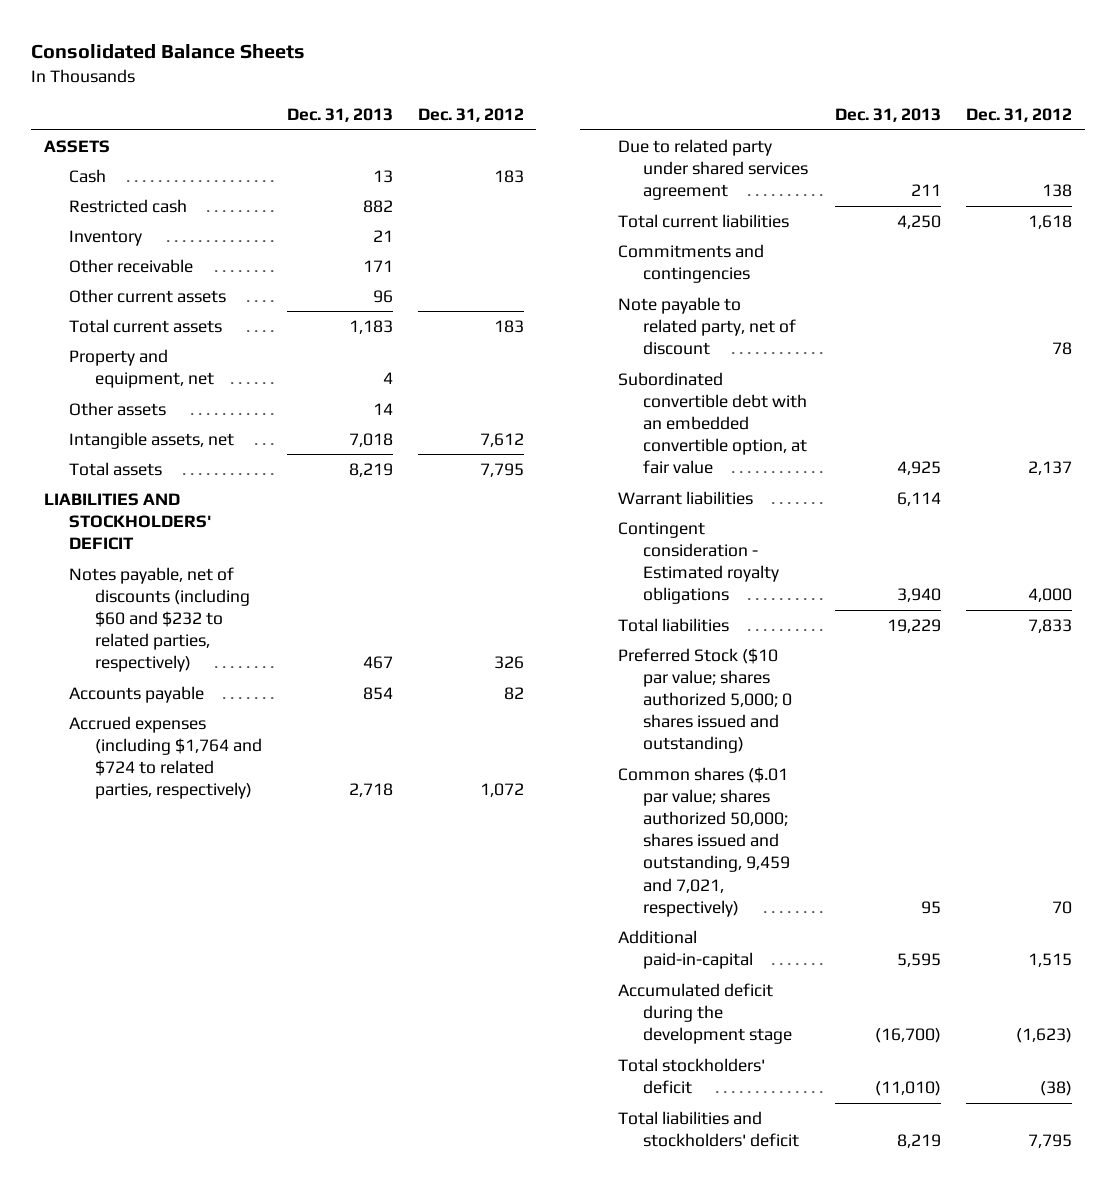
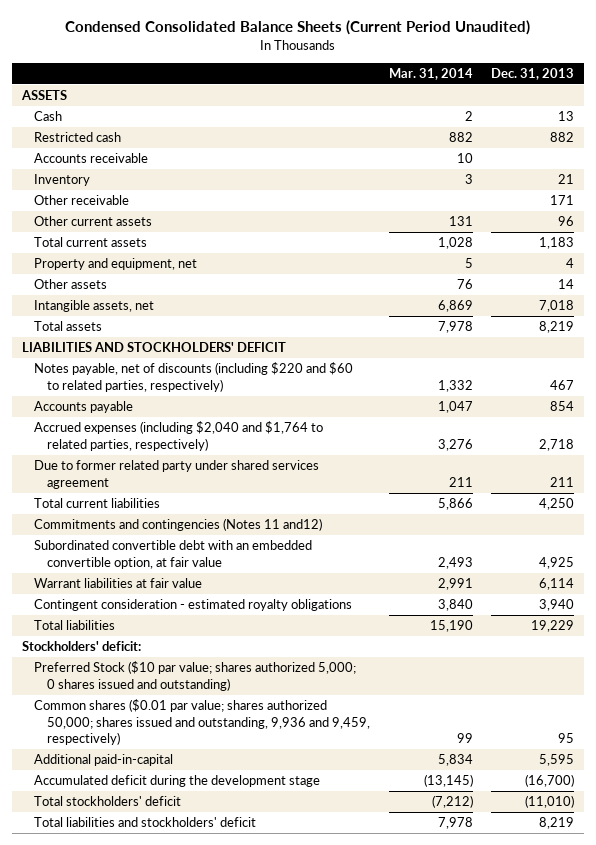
- Consolidated Balance Sheets
+ Condensed Consolidated Balance Sheets (Current Period Unaudited)
- | Dec. 31, 2013 | Dec. 31, 2012
+ | Mar. 31, 2014 | Dec. 31, 2013
+ Accounts receivable | 10 |
- Notes payable, net of discounts (including $60 and $232 to related parties, respectively) | 467 | 326
+ Notes payable, net of discounts (including $220 and $60 to related parties, respectively) | 1,332 | 467
- Accrued expenses (including $1,764 and $724 to related parties, respectively) | 2,718 | 1,072
- Due to related party under shared services agreement | 211 | 138
+ Accrued expenses (including $2,040 and $1,764 to related parties, respectively) | 3,276 | 2,718
+ Due to former related party under shared services agreement | 211 | 211
- Commitments and contingencies
- Note payable to related party, net of discount | | 78
+ Commitments and contingencies (Notes 11 and12)
- Warrant liabilities | 6,114 |
- Contingent consideration - Estimated royalty obligations | 3,940 | 4,000
+ Warrant liabilities at fair value | 2,991 | 6,114
+ Contingent consideration - estimated royalty obligations | 3,840 | 3,940
+ Stockholders' deficit:
- Common shares ($.01 par value; shares authorized 50,000; shares issued and outstanding, 9,459 and 7,021, respectively) | 95 | 70
+ Common shares ($0.01 par value; shares authorized 50,000; shares issued and outstanding, 9,936 and 9,459, respectively) | 99 | 95

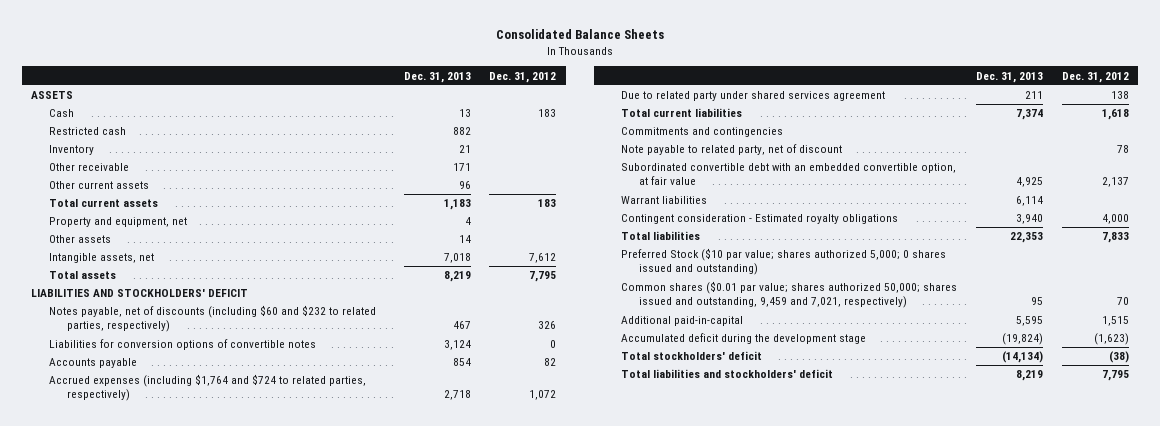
- Condensed Consolidated Balance Sheets (Current Period Unaudited)
+ Consolidated Balance Sheets
- | Mar. 31, 2014 | Dec. 31, 2013
+ | Dec. 31, 2013 | Dec. 31, 2012
- Accounts receivable | 10 |
- Notes payable, net of discounts (including $220 and $60 to related parties, respectively) | 1,332 | 467
+ Notes payable, net of discounts (including $60 and $232 to related parties, respectively) | 467 | 326
+ Liabilities for conversion options of convertible notes | 3,124 | 0
- Accrued expenses (including $2,040 and $1,764 to related parties, respectively) | 3,276 | 2,718
- Due to former related party under shared services agreement | 211 | 211
- Total current liabilities | 5,866 | 4,250
- Commitments and contingencies (Notes 11 and12)
+ Accrued expenses (including $1,764 and $724 to related parties, respectively) | 2,718 | 1,072
+ Due to related party under shared services agreement | 211 | 138
+ Total current liabilities | 7,374 | 1,618
+ Commitments and contingencies
+ Note payable to related party, net of discount | | 78
- Warrant liabilities at fair value | 2,991 | 6,114
- Contingent consideration - estimated royalty obligations | 3,840 | 3,940
- Total liabilities | 15,190 | 19,229
- Stockholders' deficit:
+ Warrant liabilities | 6,114 |
+ Contingent consideration - Estimated royalty obligations | 3,940 | 4,000
+ Total liabilities | 22,353 | 7,833
- Common shares ($0.01 par value; shares authorized 50,000; shares issued and outstanding, 9,936 and 9,459, respectively) | 99 | 95
+ Common shares ($0.01 par value; shares authorized 50,000; shares issued and outstanding, 9,459 and 7,021, respectively) | 95 | 70
- Accumulated deficit during the development stage | (13,145) | (16,700)
- Total stockholders' deficit | (7,212) | (11,010)
+ Accumulated deficit during the development stage | (19,824) | (1,623)
+ Total stockholders' deficit | (14,134) | (38)

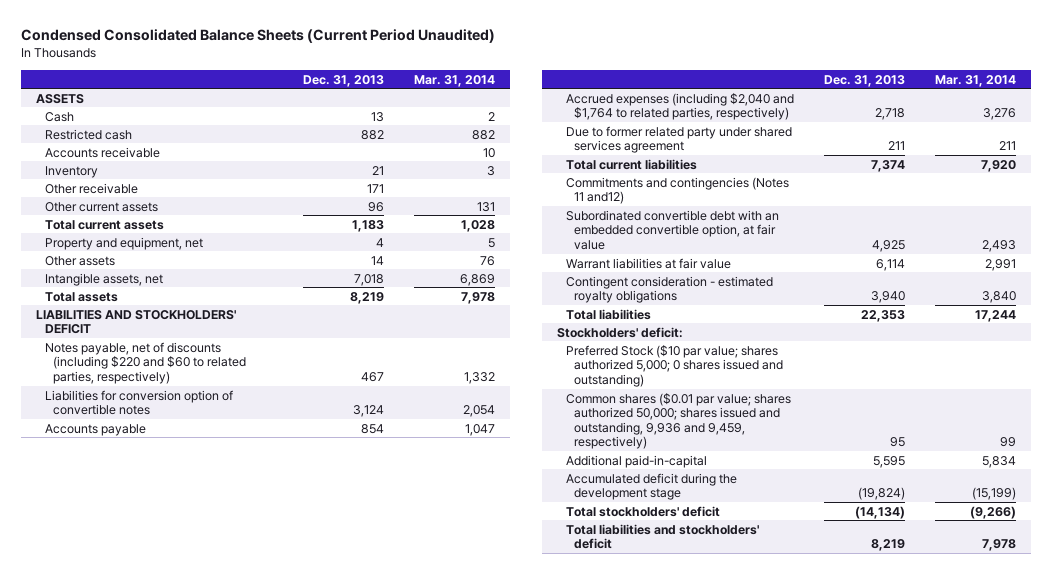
- Consolidated Balance Sheets
+ Condensed Consolidated Balance Sheets (Current Period Unaudited)
- | Dec. 31, 2013 | Dec. 31, 2012
+ | Dec. 31, 2013 | Mar. 31, 2014
+ Accounts receivable | | 10
- Notes payable, net of discounts (including $60 and $232 to related parties, respectively) | 467 | 326
- Liabilities for conversion options of convertible notes | 3,124 | 0
+ Notes payable, net of discounts (including $220 and $60 to related parties, respectively) | 467 | 1,332
+ Liabilities for conversion option of convertible notes | 3,124 | 2,054
- Accrued expenses (including $1,764 and $724 to related parties, respectively) | 2,718 | 1,072
- Due to related party under shared services agreement | 211 | 138
+ Accrued expenses (including $2,040 and $1,764 to related parties, respectively) | 2,718 | 3,276
+ Due to former related party under shared services agreement | 211 | 211
- Commitments and contingencies
- Note payable to related party, net of discount | | 78
+ Commitments and contingencies (Notes 11 and12)
- Warrant liabilities | 6,114 |
- Contingent consideration - Estimated royalty obligations | 3,940 | 4,000
+ Warrant liabilities at fair value | 6,114 | 2,991
+ Contingent consideration - estimated royalty obligations | 3,940 | 3,840
+ Stockholders' deficit:
- Common shares ($0.01 par value; shares authorized 50,000; shares issued and outstanding, 9,459 and 7,021, respectively) | 95 | 70
+ Common shares ($0.01 par value; shares authorized 50,000; shares issued and outstanding, 9,936 and 9,459, respectively) | 95 | 99

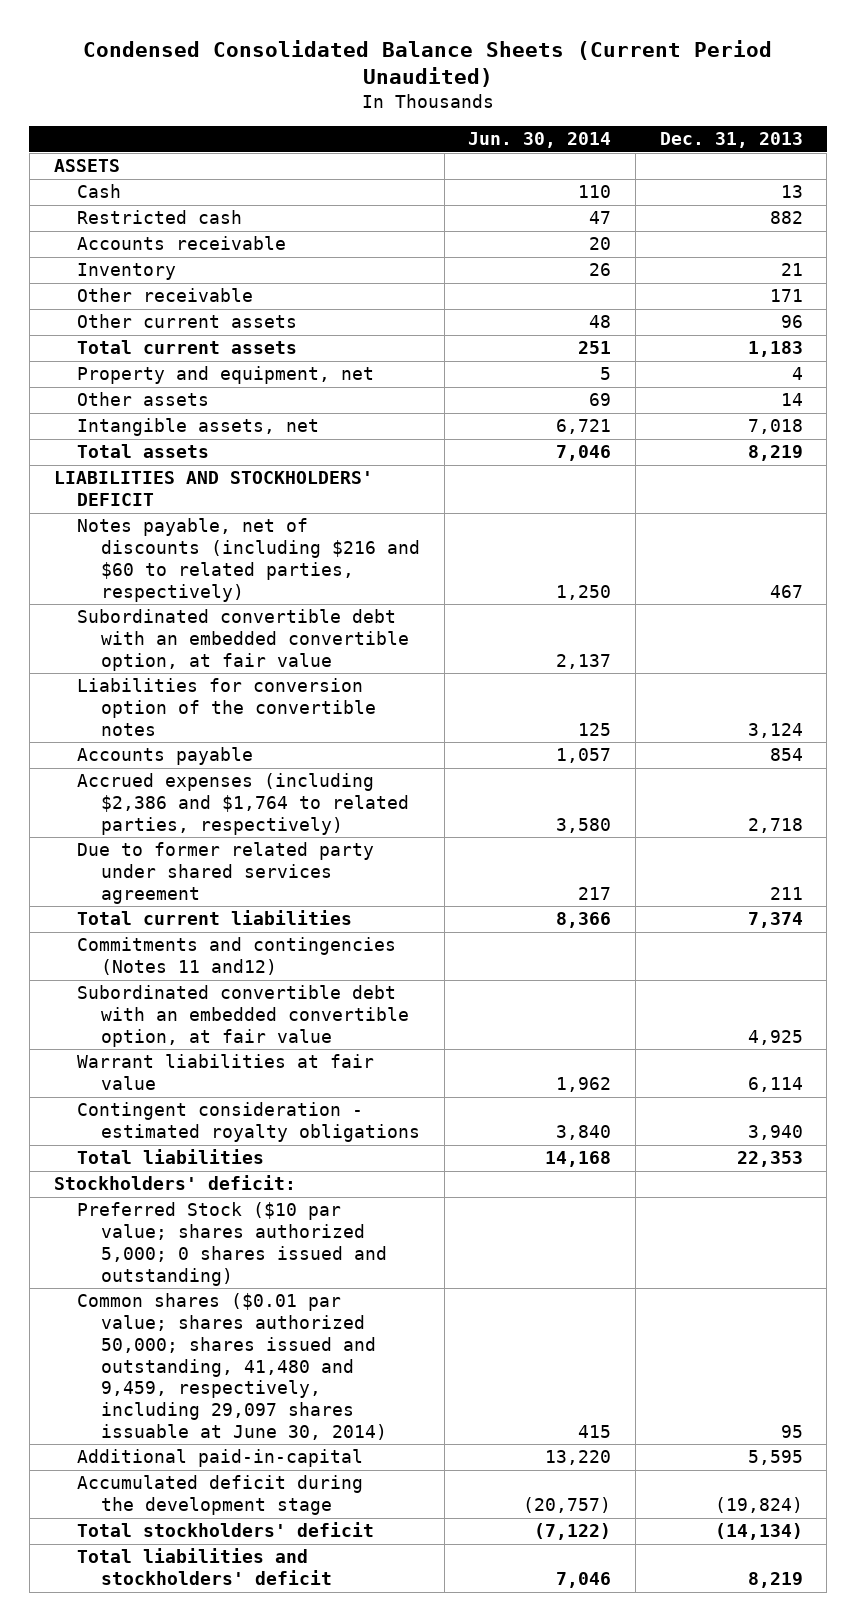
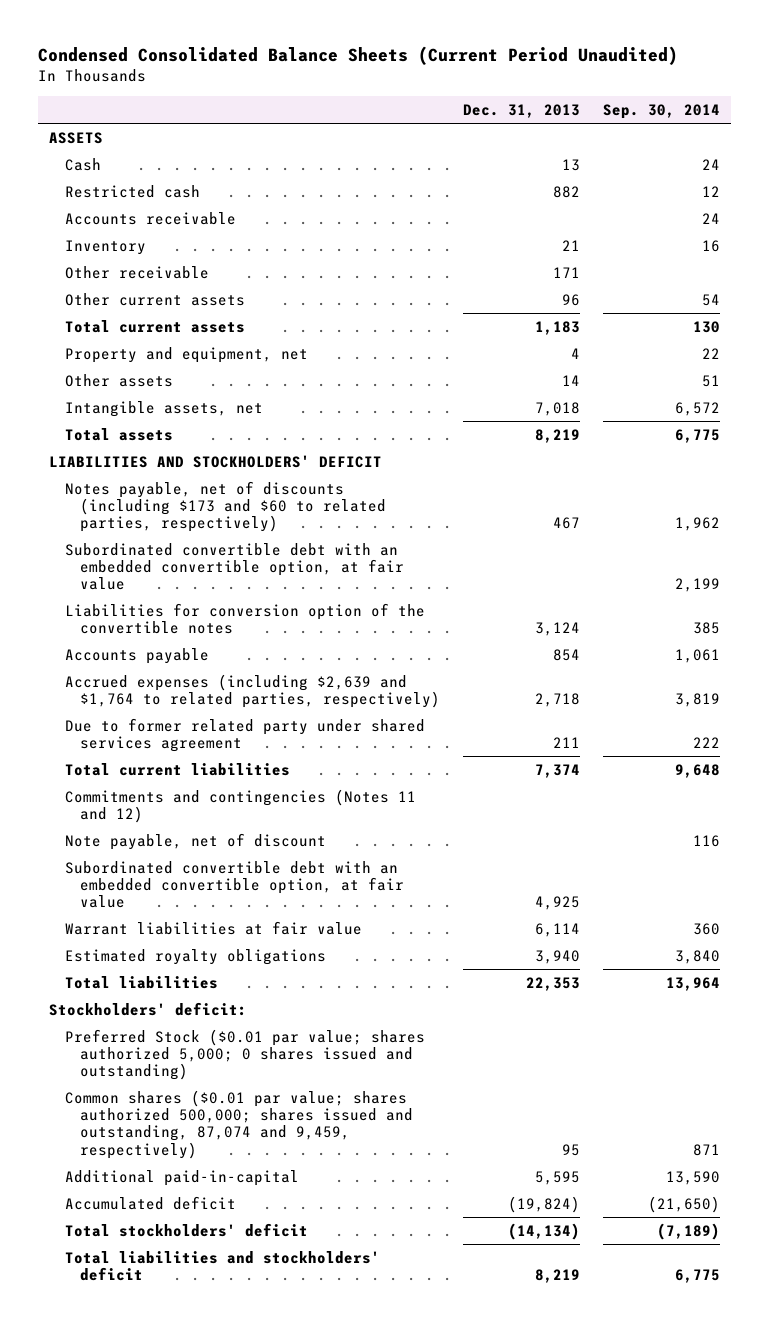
- | Jun. 30, 2014 | Dec. 31, 2013
+ | Dec. 31, 2013 | Sep. 30, 2014
- Notes payable, net of discounts (including $216 and $60 to related parties, respectively) | 1,250 | 467
+ Notes payable, net of discounts (including $173 and $60 to related parties, respectively) | 467 | 1,962
- Accrued expenses (including $2,386 and $1,764 to related parties, respectively) | 3,580 | 2,718
+ Accrued expenses (including $2,639 and $1,764 to related parties, respectively) | 2,718 | 3,819
- Commitments and contingencies (Notes 11 and12)
+ Commitments and contingencies (Notes 11 and 12)
+ Note payable, net of discount | | 116
- Contingent consideration - estimated royalty obligations | 3,840 | 3,940
+ Estimated royalty obligations | 3,940 | 3,840
- Preferred Stock ($10 par value; shares authorized 5,000; 0 shares issued and outstanding)
- Common shares ($0.01 par value; shares authorized 50,000; shares issued and outstanding, 41,480 and 9,459, respectively, including 29,097 shares issuable at June 30, 2014) | 415 | 95
+ Preferred Stock ($0.01 par value; shares authorized 5,000; 0 shares issued and outstanding)
+ Common shares ($0.01 par value; shares authorized 500,000; shares issued and outstanding, 87,074 and 9,459, respectively) | 95 | 871
- Accumulated deficit during the development stage | (20,757) | (19,824)
+ Accumulated deficit | (19,824) | (21,650)

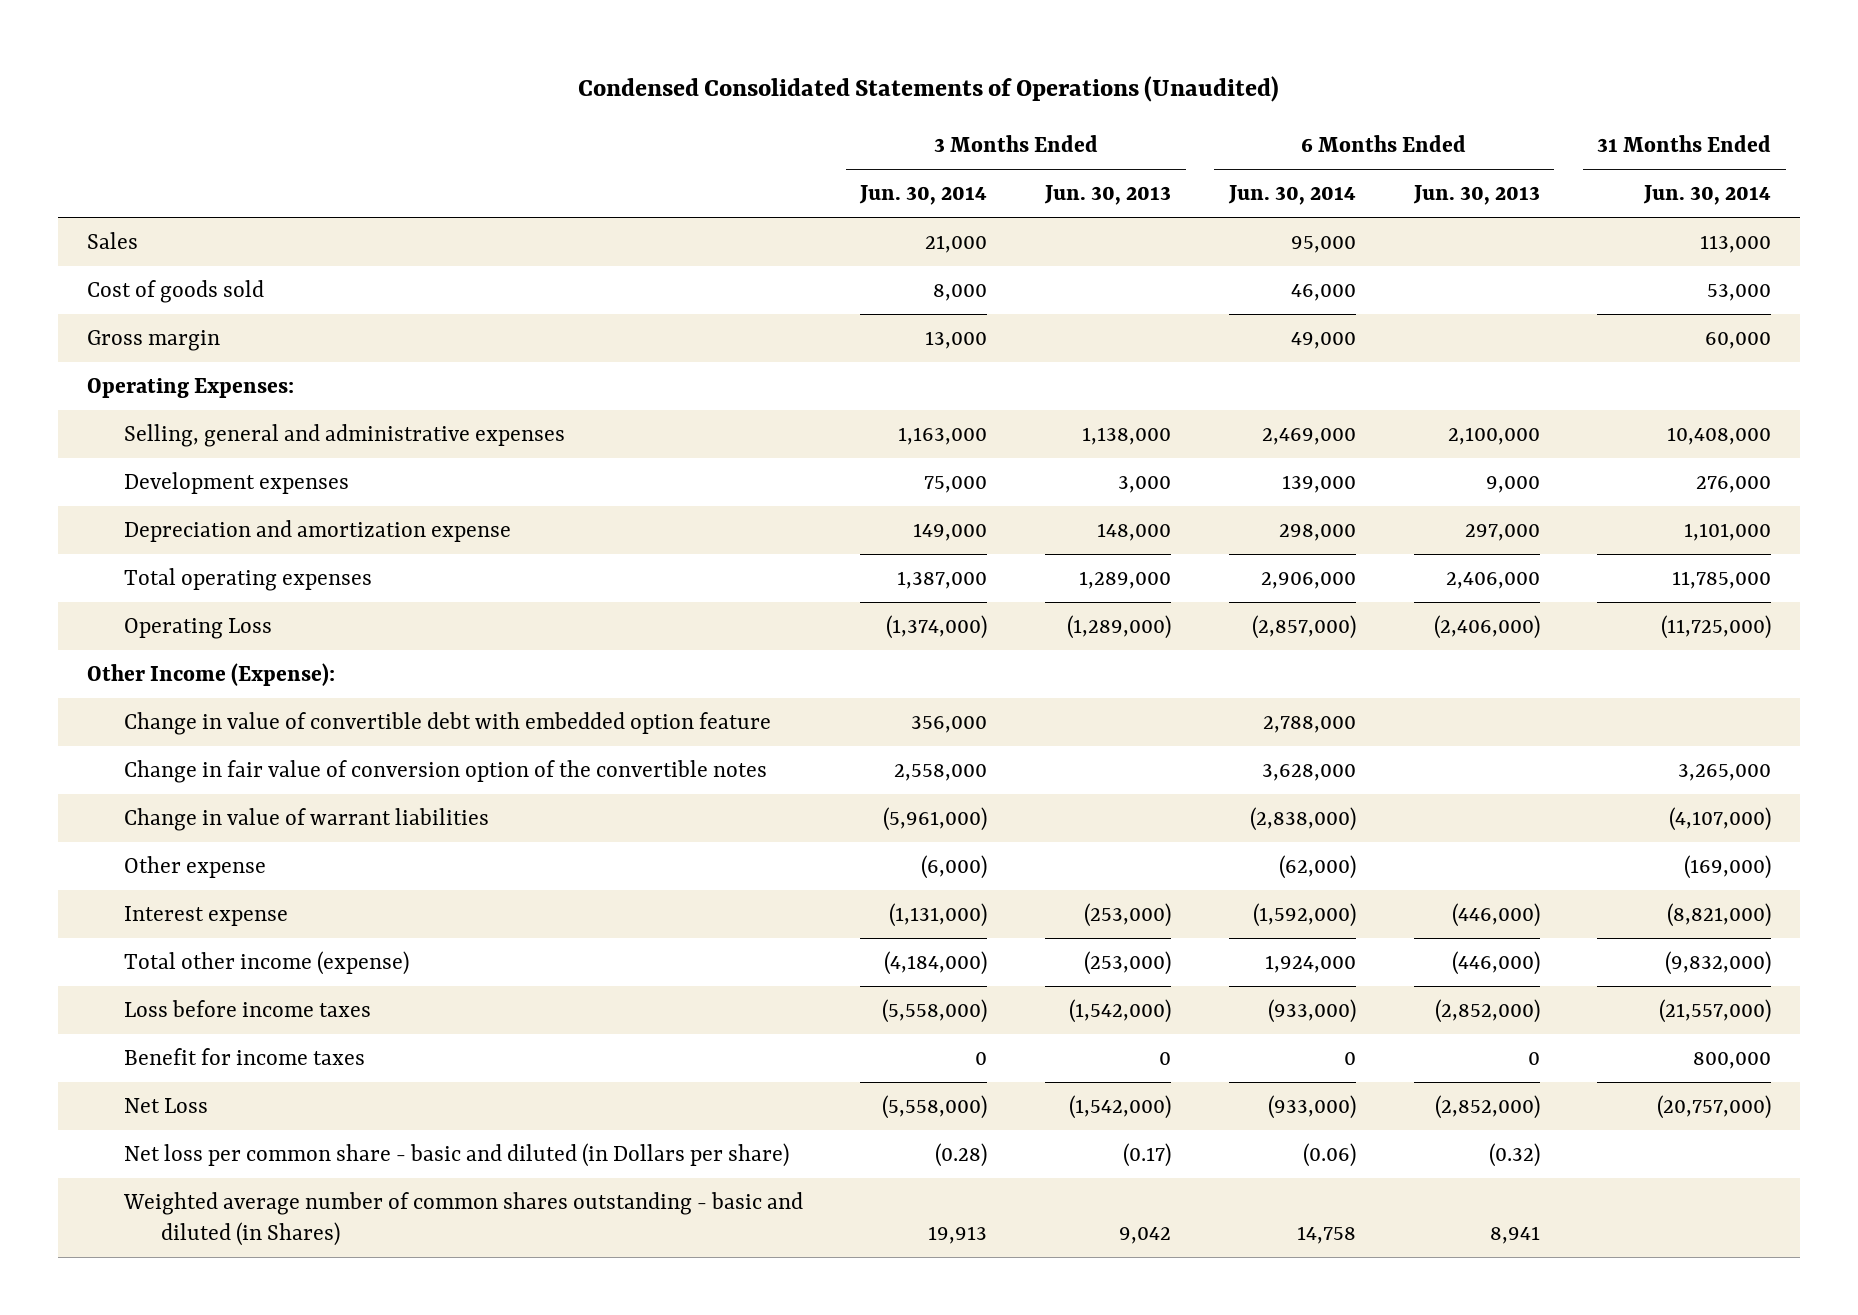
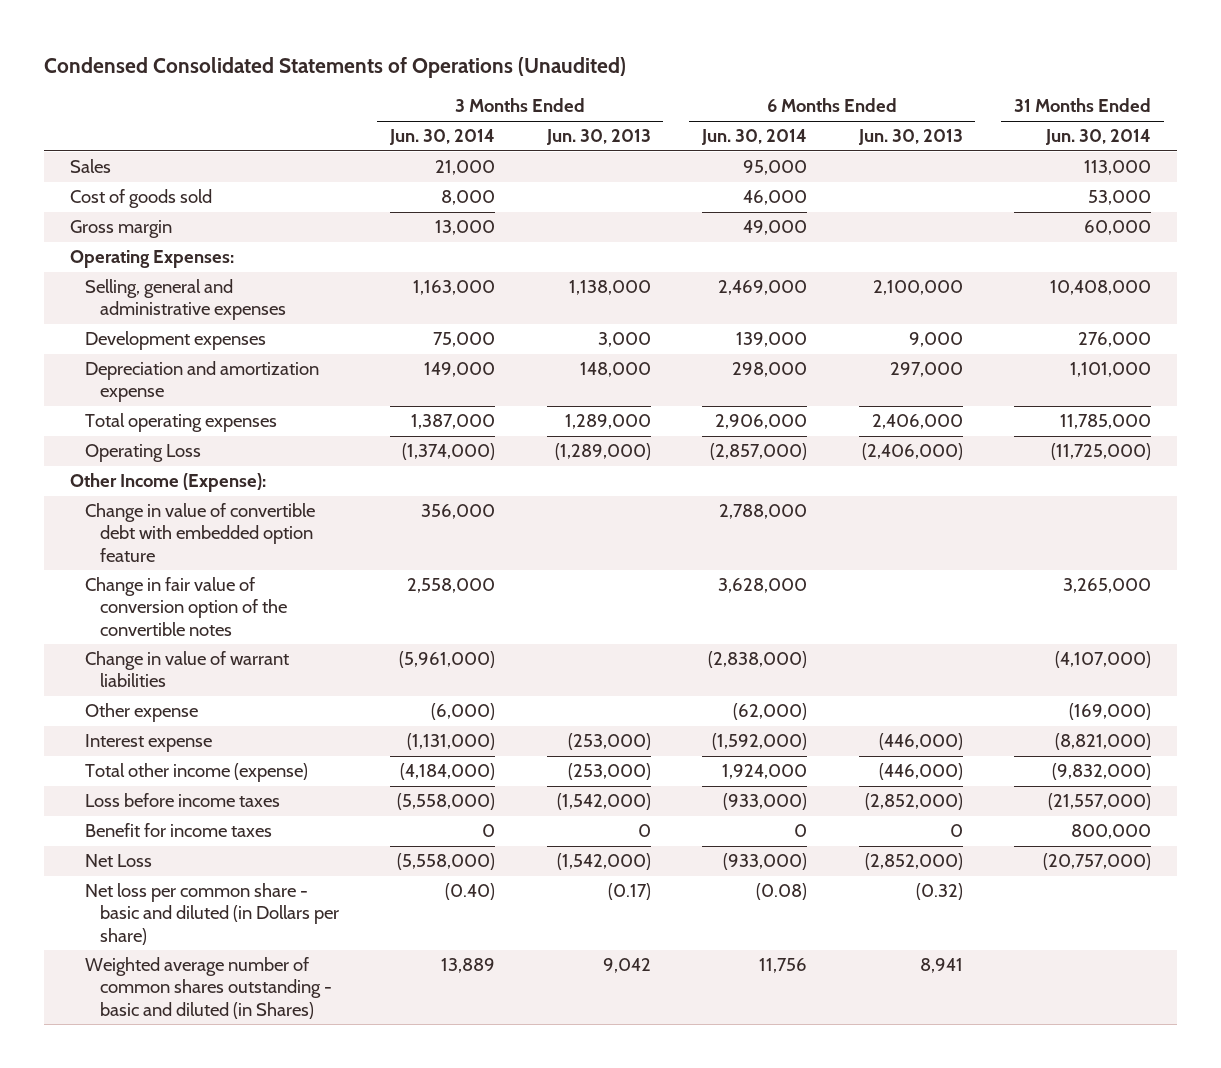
- Net loss per common share - basic and diluted (in Dollars per share) | (0.28) | (0.17) | (0.06) | (0.32) |
- Weighted average number of common shares outstanding - basic and diluted (in Shares) | 19,913 | 9,042 | 14,758 | 8,941 |
+ Net loss per common share - basic and diluted (in Dollars per share) | (0.40) | (0.17) | (0.08) | (0.32) |
+ Weighted average number of common shares outstanding - basic and diluted (in Shares) | 13,889 | 9,042 | 11,756 | 8,941 |

